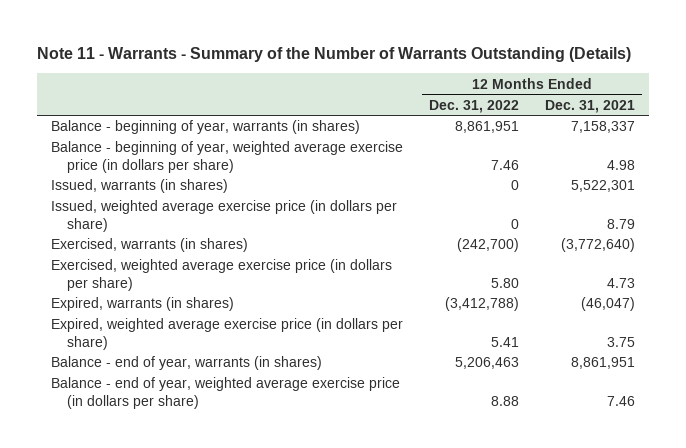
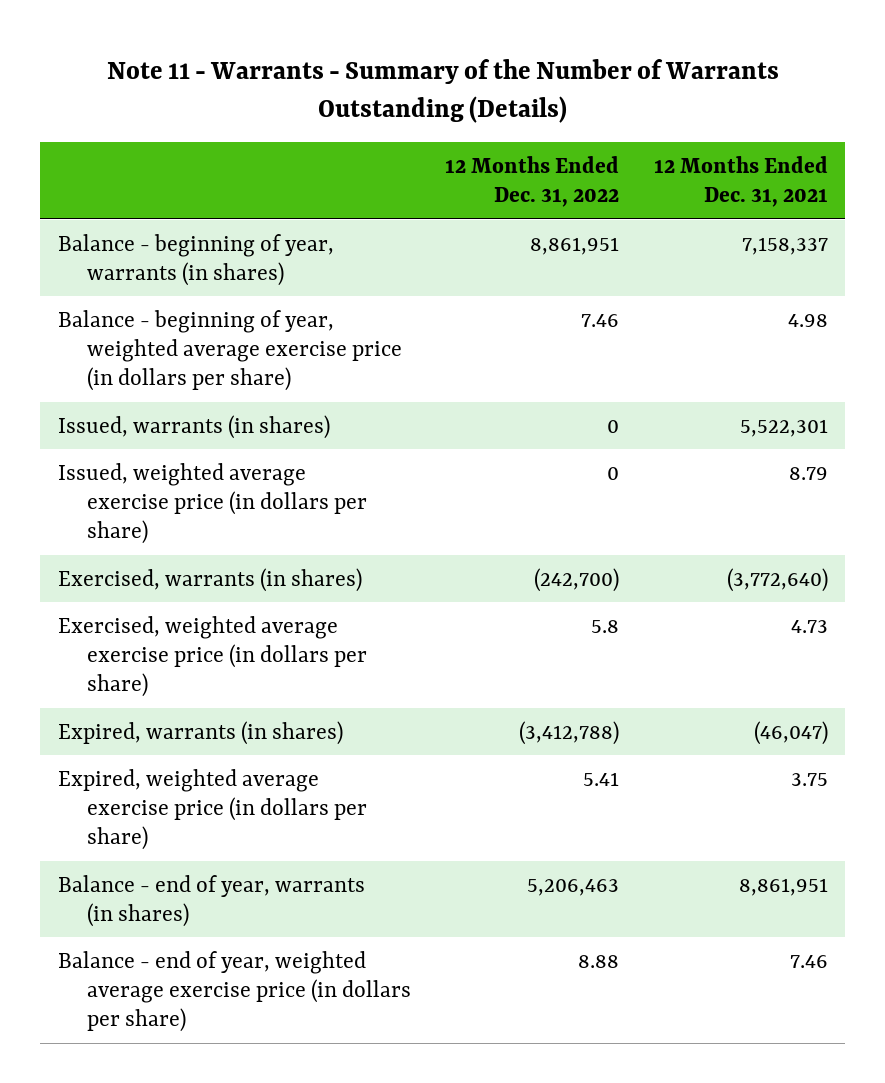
- Exercised, weighted average exercise price (in dollars per share) | 5.80 | 4.73
+ Exercised, weighted average exercise price (in dollars per share) | 5.8 | 4.73

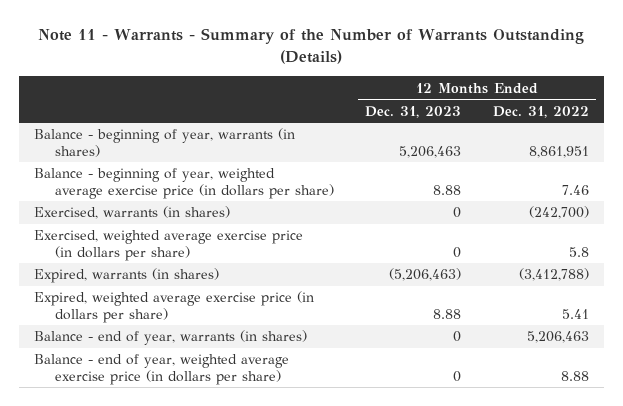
- | 12 Months Ended Dec. 31, 2022 | 12 Months Ended Dec. 31, 2021
+ | 12 Months Ended Dec. 31, 2023 | 12 Months Ended Dec. 31, 2022
- Issued, warrants (in shares) | 0 | 5,522,301
- Issued, weighted average exercise price (in dollars per share) | 0 | 8.79

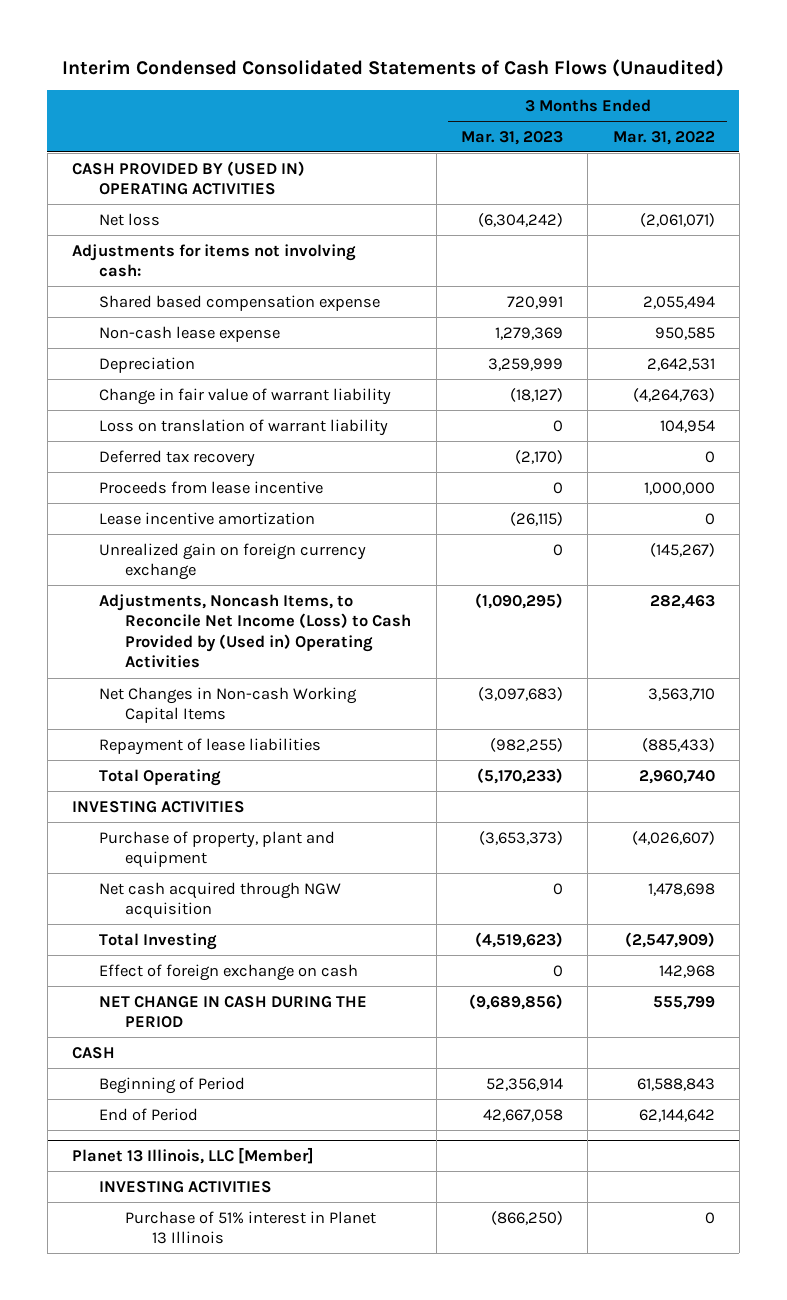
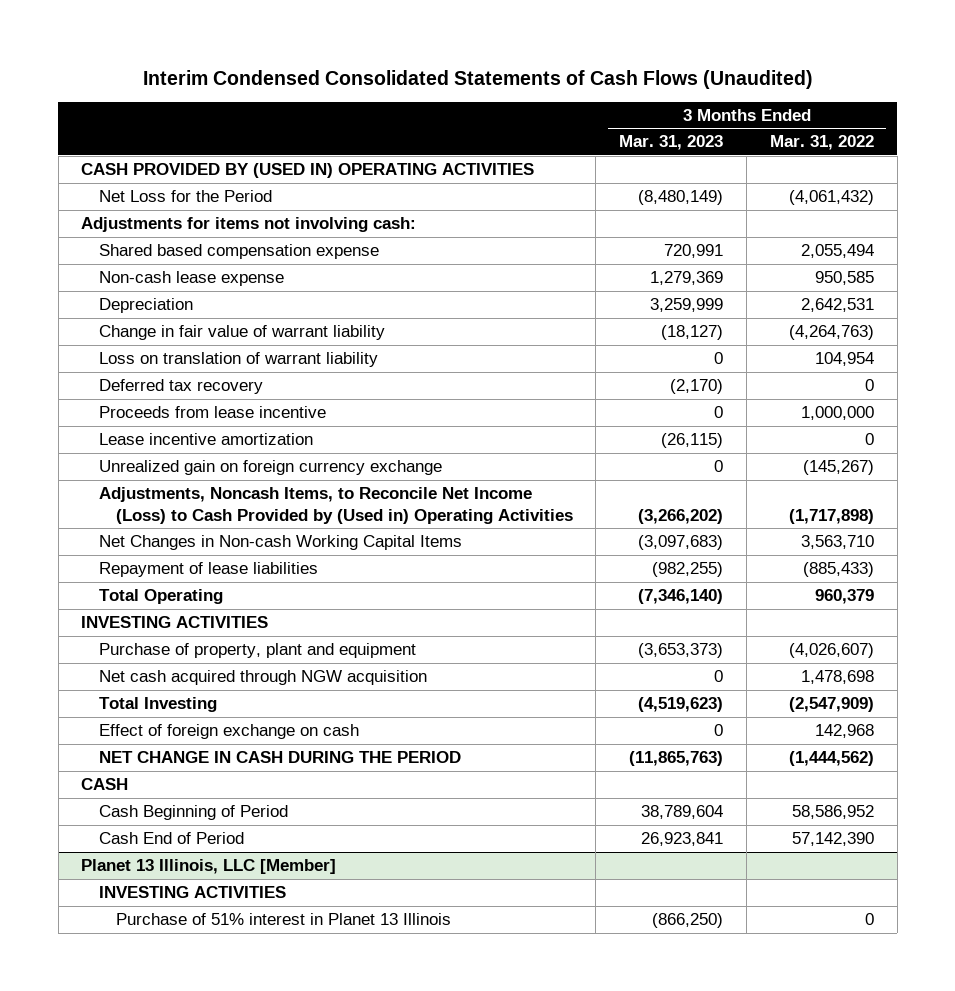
- Net loss | (6,304,242) | (2,061,071)
+ Net Loss for the Period | (8,480,149) | (4,061,432)
- Adjustments, Noncash Items, to Reconcile Net Income (Loss) to Cash Provided by (Used in) Operating Activities | (1,090,295) | 282,463
+ Adjustments, Noncash Items, to Reconcile Net Income (Loss) to Cash Provided by (Used in) Operating Activities | (3,266,202) | (1,717,898)
- Total Operating | (5,170,233) | 2,960,740
+ Total Operating | (7,346,140) | 960,379
- NET CHANGE IN CASH DURING THE PERIOD | (9,689,856) | 555,799
+ NET CHANGE IN CASH DURING THE PERIOD | (11,865,763) | (1,444,562)
- Beginning of Period | 52,356,914 | 61,588,843
- End of Period | 42,667,058 | 62,144,642
+ Cash Beginning of Period | 38,789,604 | 58,586,952
+ Cash End of Period | 26,923,841 | 57,142,390

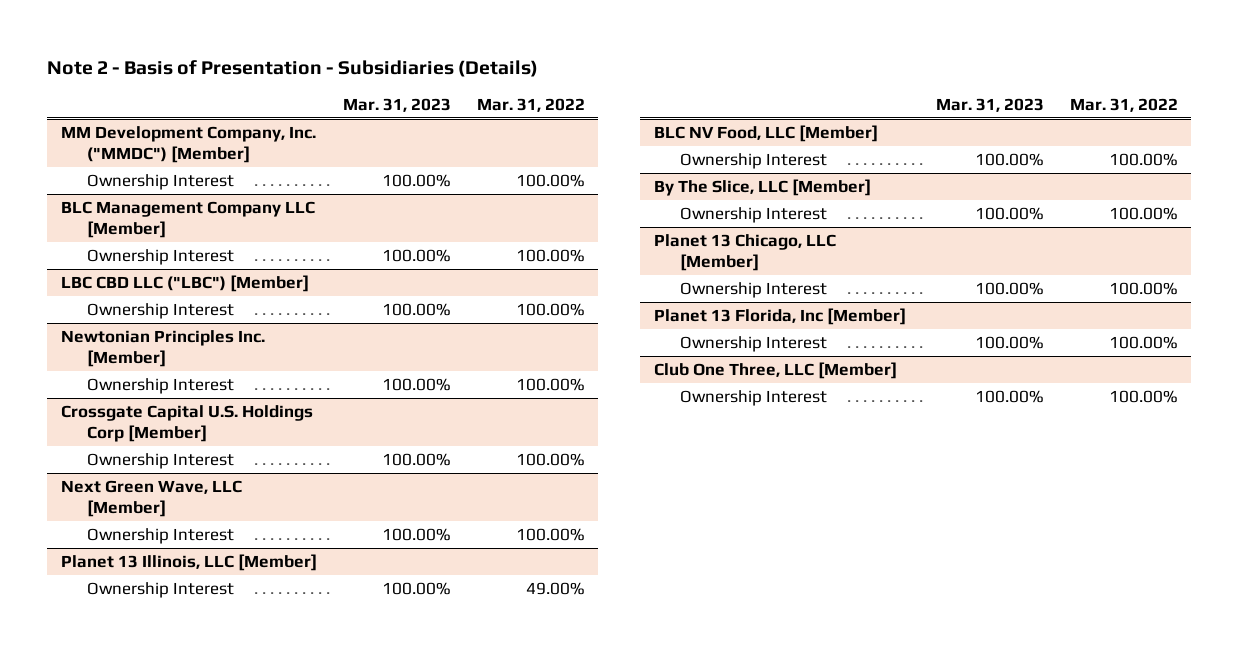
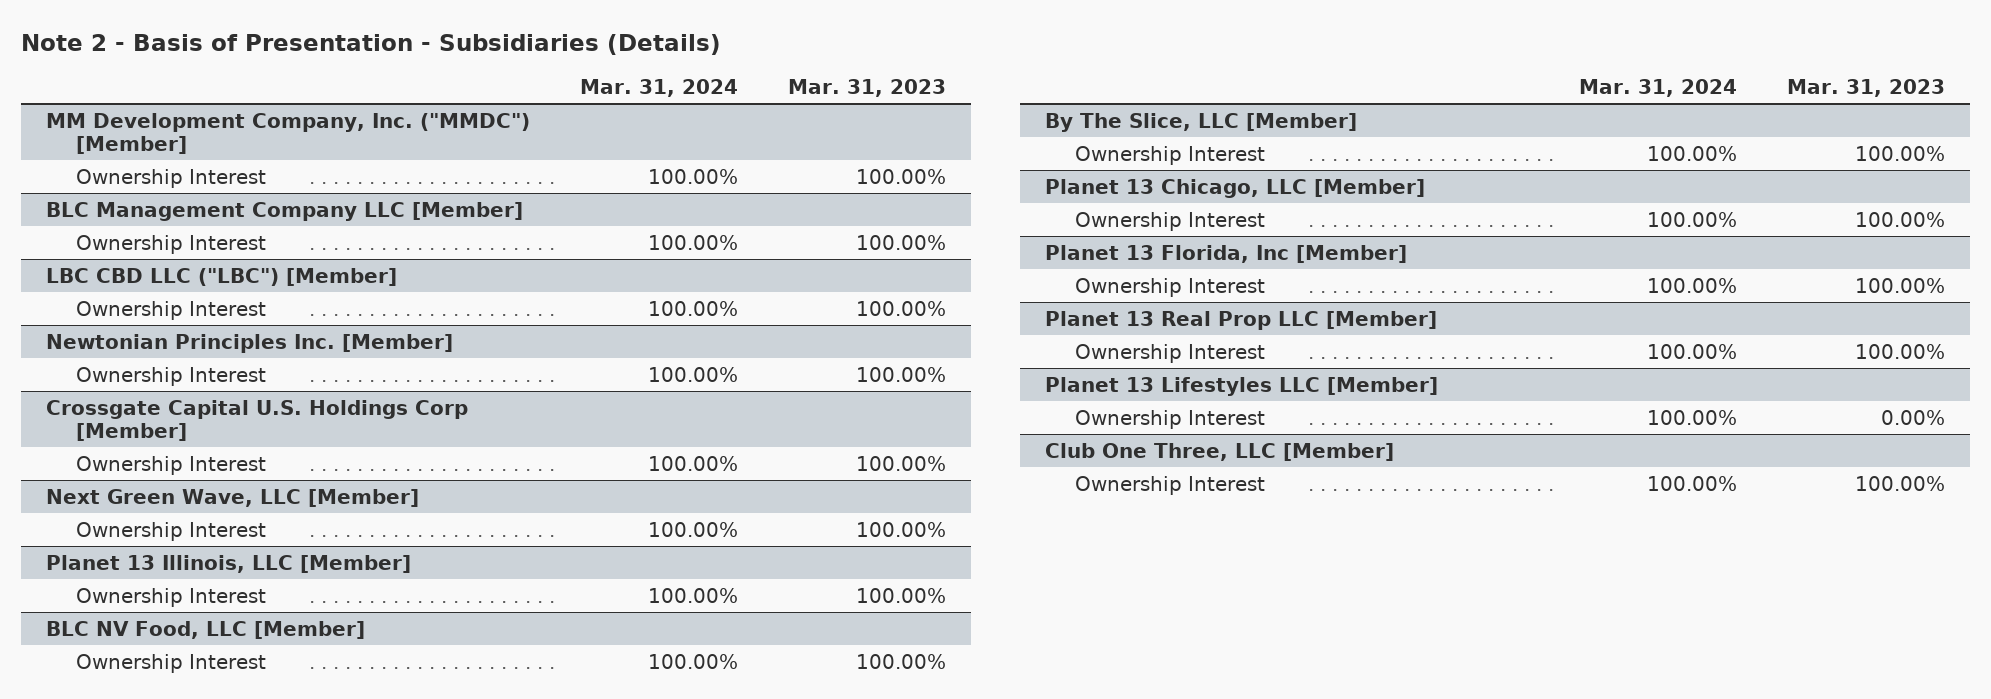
- | Mar. 31, 2023 | Mar. 31, 2022
+ | Mar. 31, 2024 | Mar. 31, 2023
+ Planet 13 Real Prop LLC [Member]
+ Ownership Interest | 100.00% | 100.00%
+ Planet 13 Lifestyles LLC [Member]
+ Ownership Interest | 100.00% | 0.00%

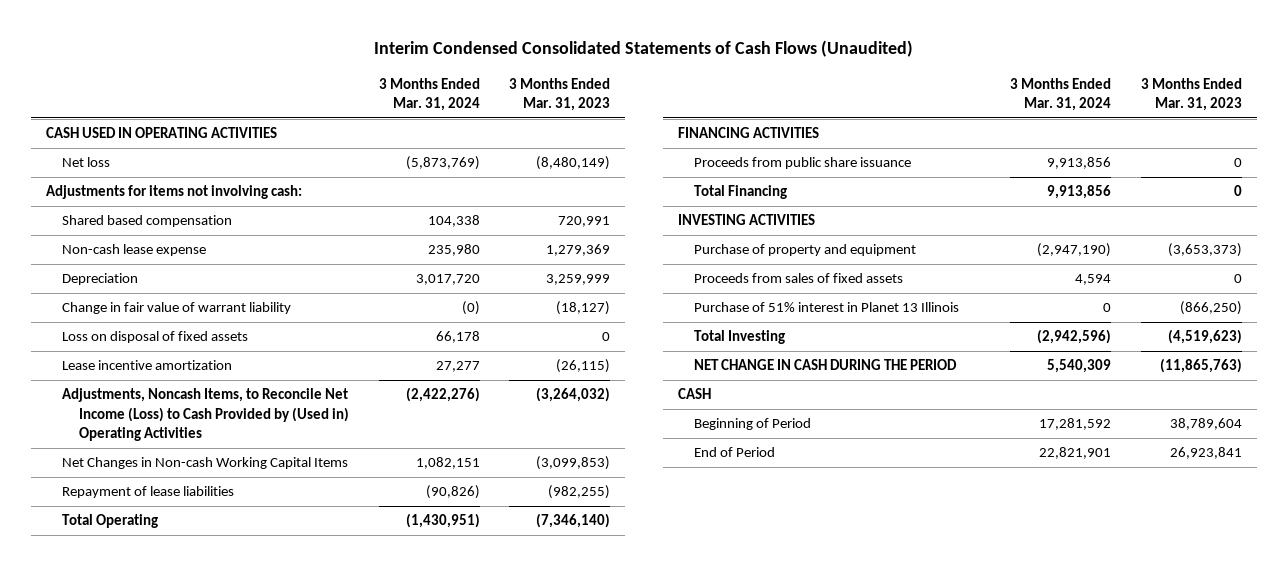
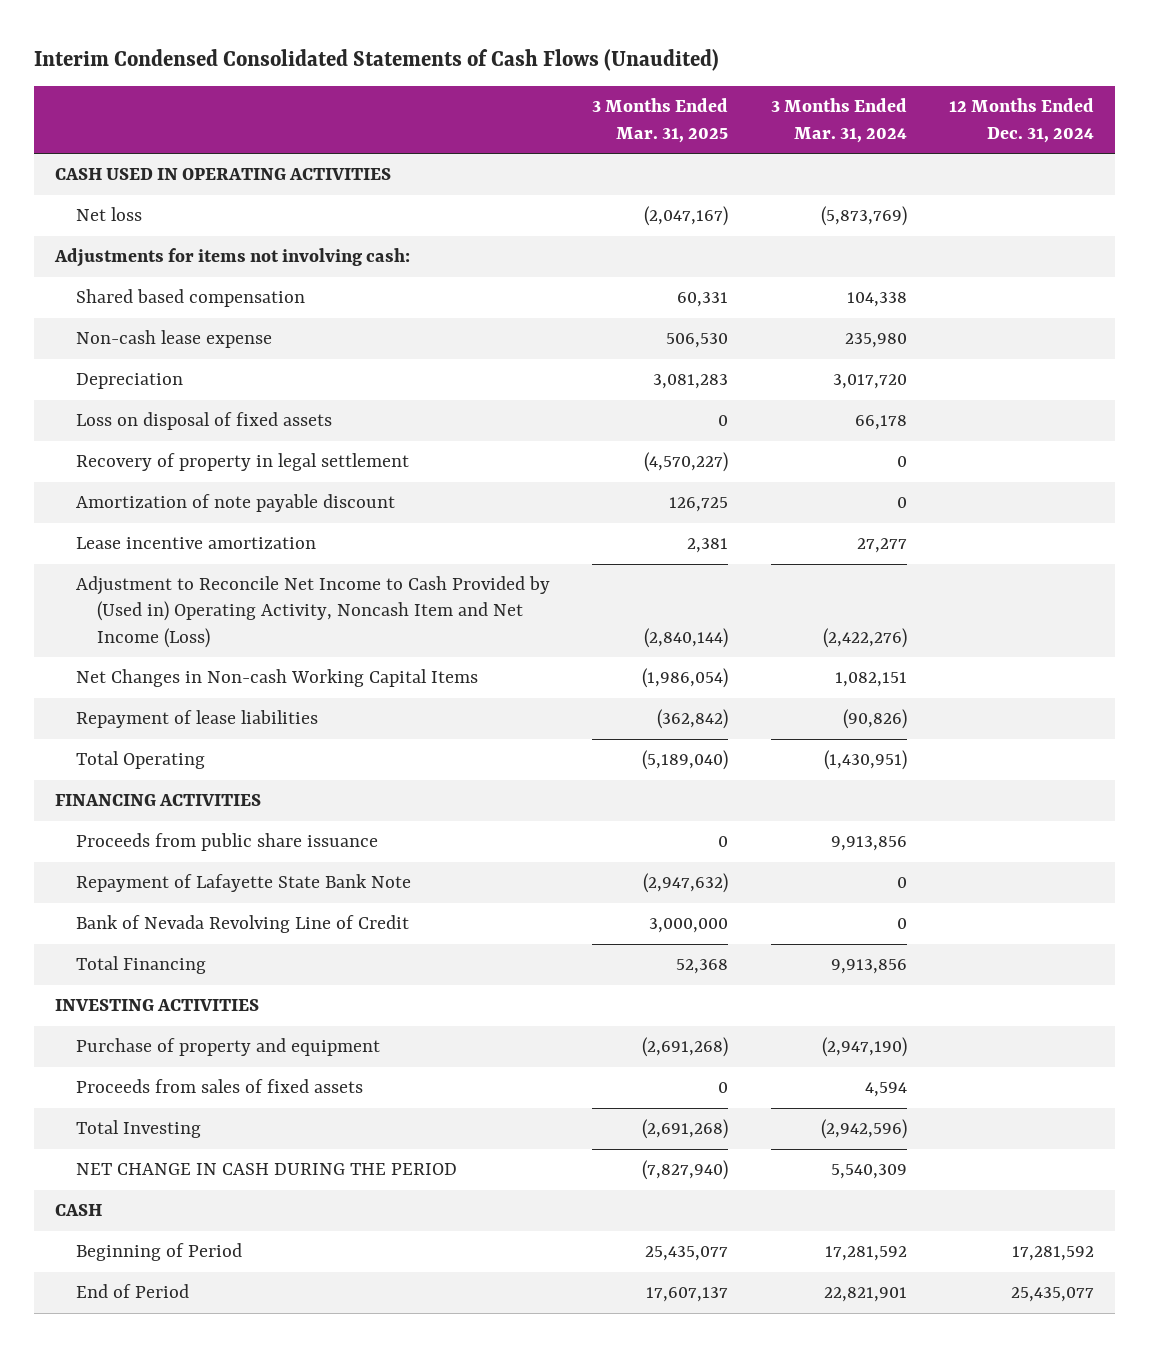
- | 3 Months Ended Mar. 31, 2024 | 3 Months Ended Mar. 31, 2023
+ | 3 Months Ended Mar. 31, 2025 | 3 Months Ended Mar. 31, 2024 | 12 Months Ended Dec. 31, 2024
- Change in fair value of warrant liability | (0) | (18,127)
+ Recovery of property in legal settlement | (4,570,227) | 0 |
+ Amortization of note payable discount | 126,725 | 0 |
- Adjustments, Noncash Items, to Reconcile Net Income (Loss) to Cash Provided by (Used in) Operating Activities | (2,422,276) | (3,264,032)
+ Adjustment to Reconcile Net Income to Cash Provided by (Used in) Operating Activity, Noncash Item and Net Income (Loss) | (2,840,144) | (2,422,276) |
+ Repayment of Lafayette State Bank Note | (2,947,632) | 0 |
+ Bank of Nevada Revolving Line of Credit | 3,000,000 | 0 |
- Purchase of 51% interest in Planet 13 Illinois | 0 | (866,250)

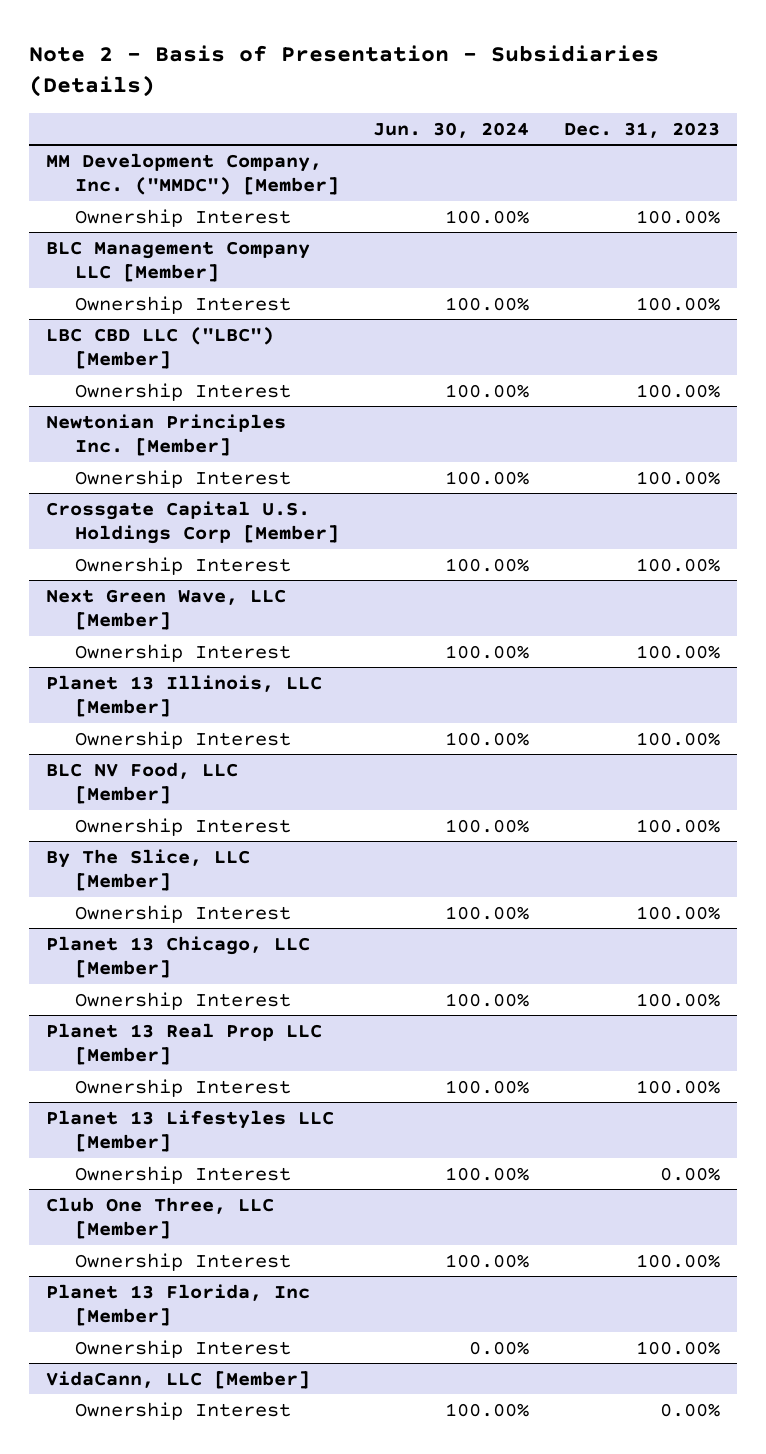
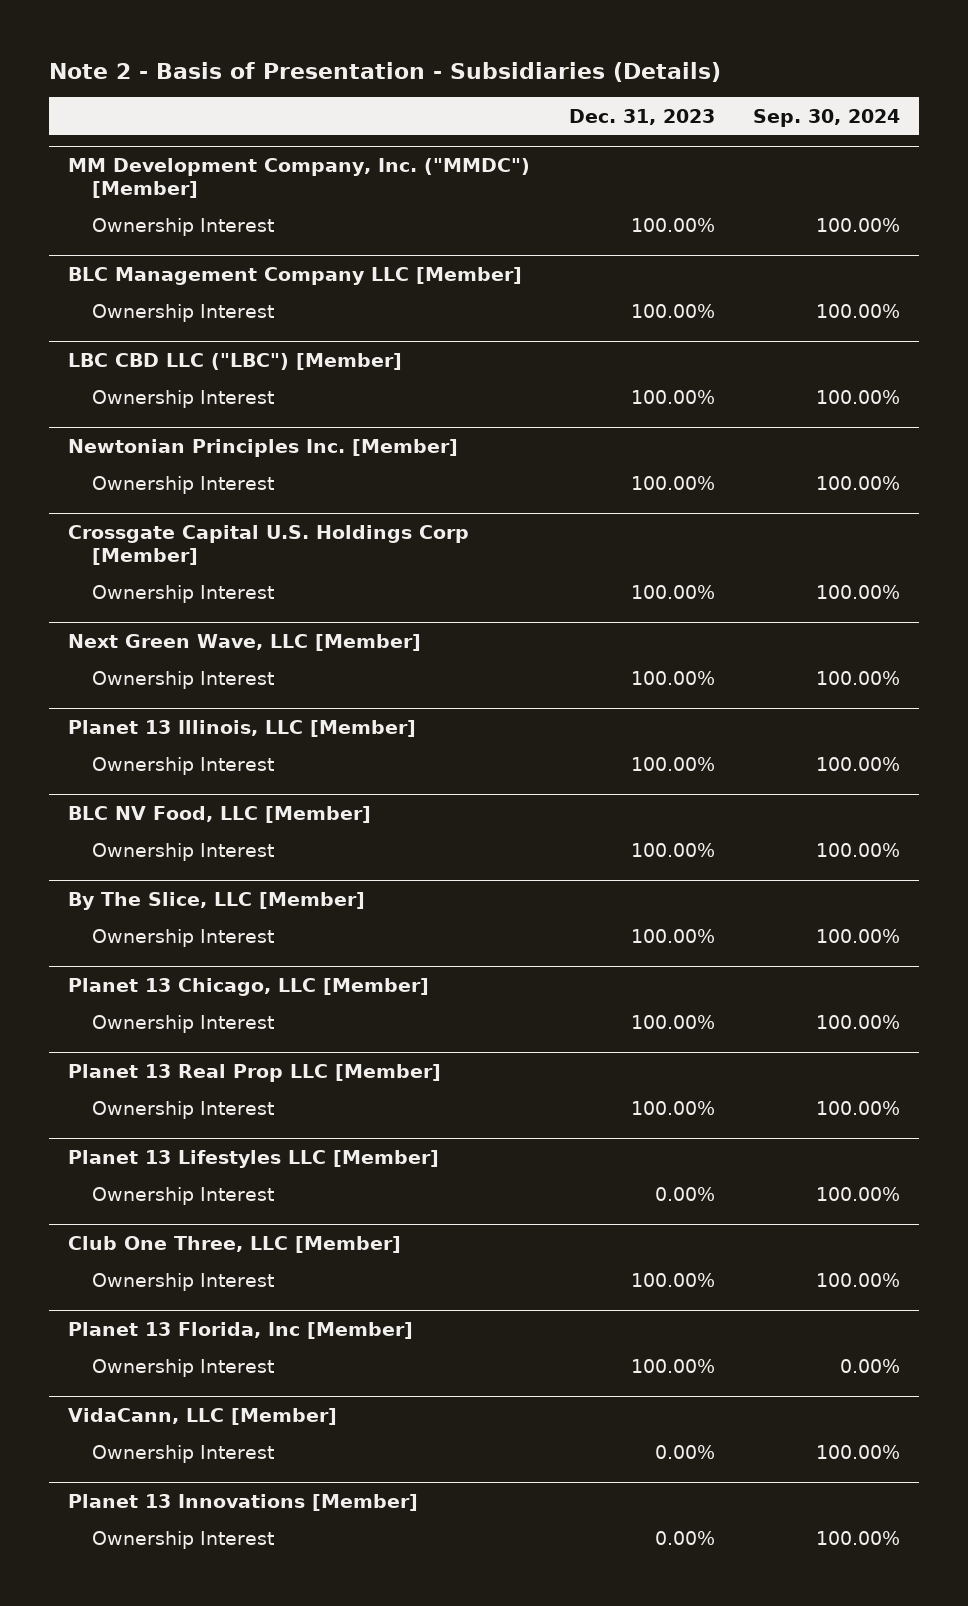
- | Jun. 30, 2024 | Dec. 31, 2023
+ | Dec. 31, 2023 | Sep. 30, 2024
+ Planet 13 Innovations [Member]
+ Ownership Interest | 0.00% | 100.00%

